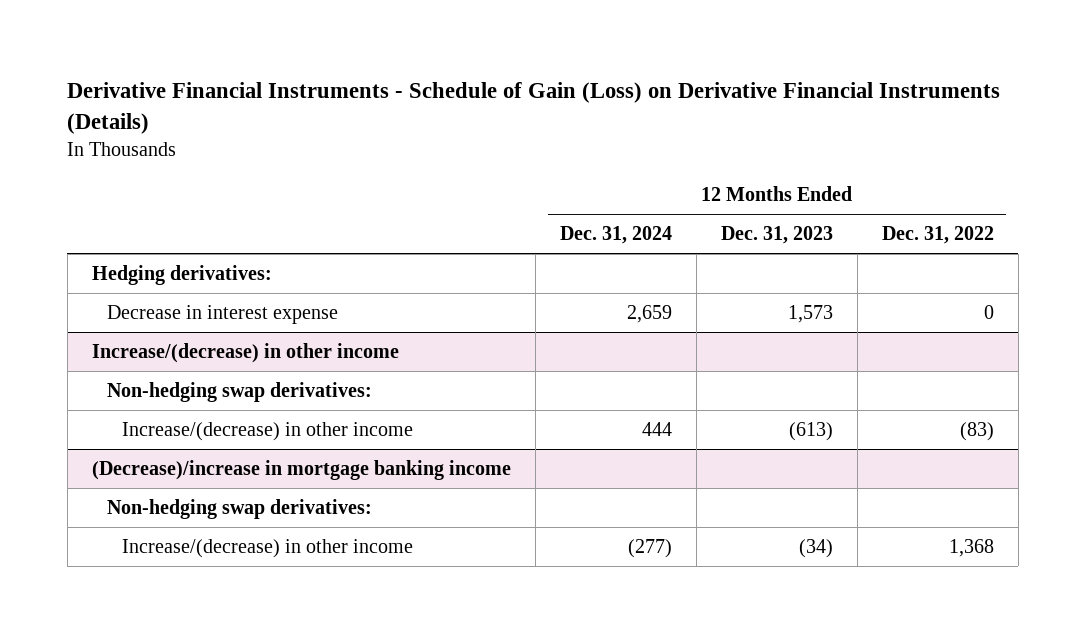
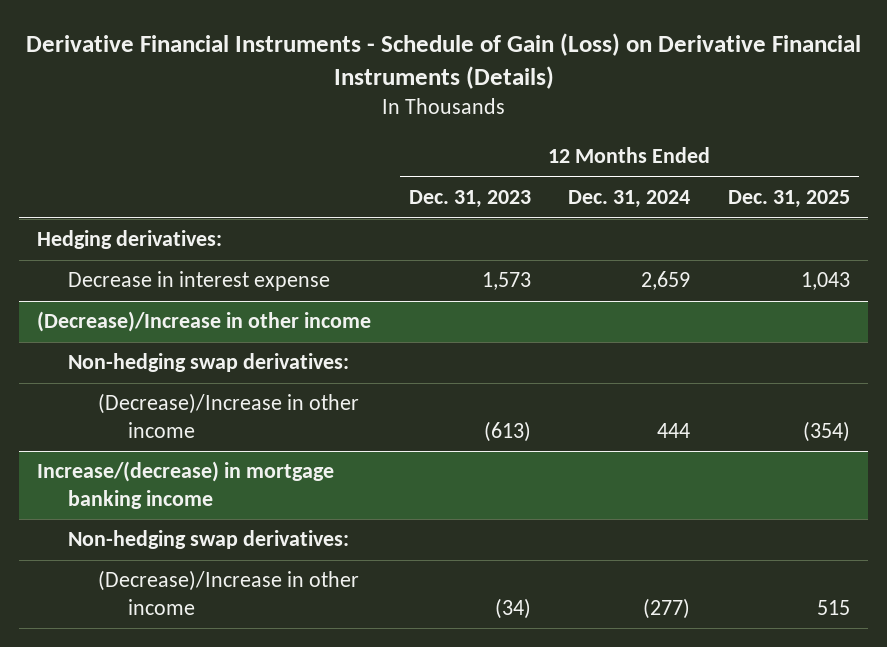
- | 12 Months Ended Dec. 31, 2024 | 12 Months Ended Dec. 31, 2023 | 12 Months Ended Dec. 31, 2022
+ | 12 Months Ended Dec. 31, 2023 | 12 Months Ended Dec. 31, 2024 | 12 Months Ended Dec. 31, 2025
- Increase/(decrease) in other income
+ (Decrease)/Increase in other income
- Increase/(decrease) in other income | 444 | (613) | (83)
- (Decrease)/increase in mortgage banking income
+ (Decrease)/Increase in other income | (613) | 444 | (354)
+ Increase/(decrease) in mortgage banking income
- Increase/(decrease) in other income | (277) | (34) | 1,368
+ (Decrease)/Increase in other income | (34) | (277) | 515

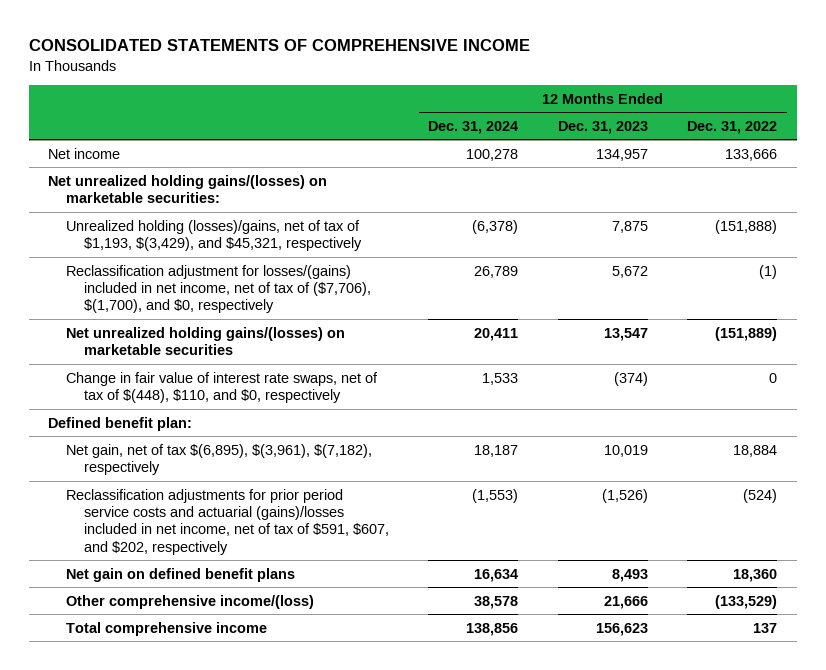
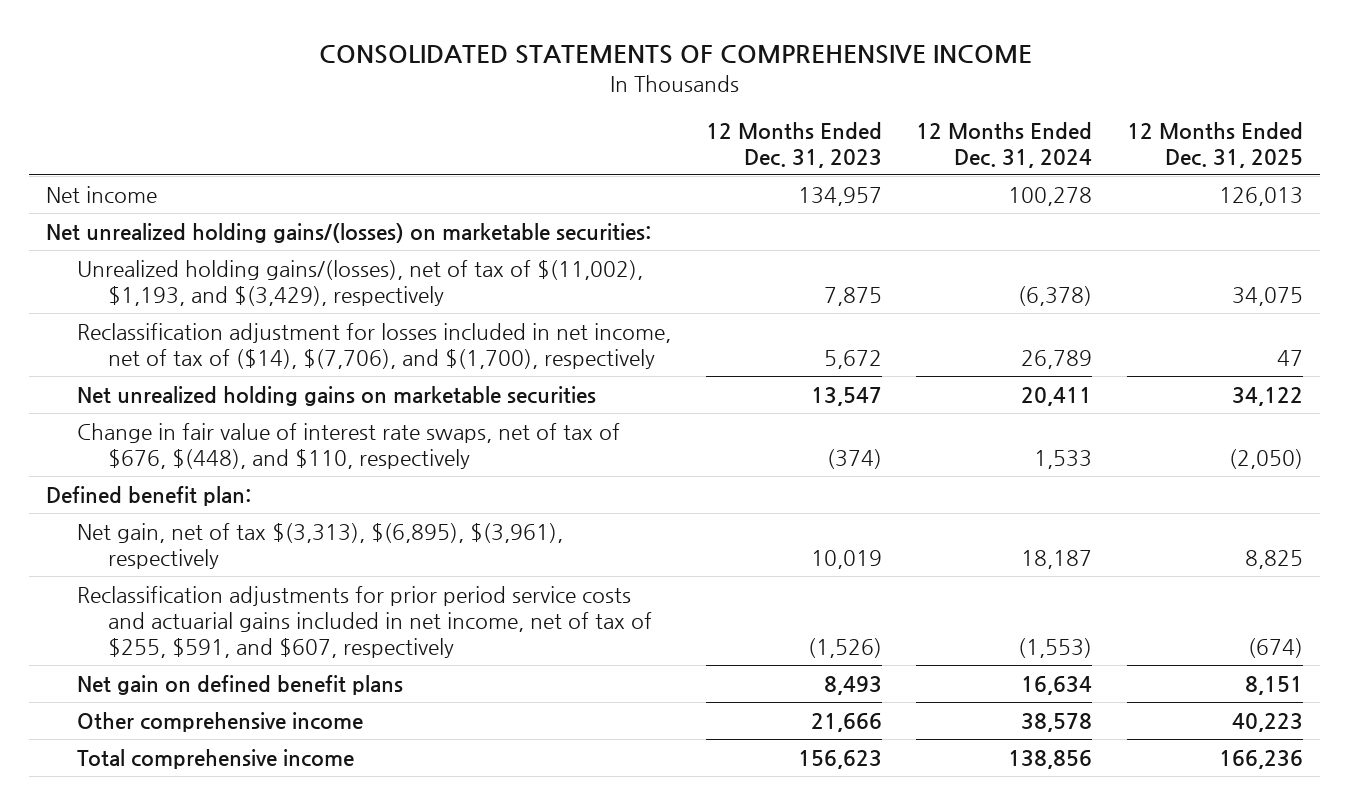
- | 12 Months Ended Dec. 31, 2024 | 12 Months Ended Dec. 31, 2023 | 12 Months Ended Dec. 31, 2022
+ | 12 Months Ended Dec. 31, 2023 | 12 Months Ended Dec. 31, 2024 | 12 Months Ended Dec. 31, 2025
- Unrealized holding (losses)/gains, net of tax of $1,193, $(3,429), and $45,321, respectively | (6,378) | 7,875 | (151,888)
- Reclassification adjustment for losses/(gains) included in net income, net of tax of ($7,706), $(1,700), and $0, respectively | 26,789 | 5,672 | (1)
- Net unrealized holding gains/(losses) on marketable securities | 20,411 | 13,547 | (151,889)
- Change in fair value of interest rate swaps, net of tax of $(448), $110, and $0, respectively | 1,533 | (374) | 0
+ Unrealized holding gains/(losses), net of tax of $(11,002), $1,193, and $(3,429), respectively | 7,875 | (6,378) | 34,075
+ Reclassification adjustment for losses included in net income, net of tax of ($14), $(7,706), and $(1,700), respectively | 5,672 | 26,789 | 47
+ Net unrealized holding gains on marketable securities | 13,547 | 20,411 | 34,122
+ Change in fair value of interest rate swaps, net of tax of $676, $(448), and $110, respectively | (374) | 1,533 | (2,050)
- Net gain, net of tax $(6,895), $(3,961), $(7,182), respectively | 18,187 | 10,019 | 18,884
- Reclassification adjustments for prior period service costs and actuarial (gains)/losses included in net income, net of tax of $591, $607, and $202, respectively | (1,553) | (1,526) | (524)
+ Net gain, net of tax $(3,313), $(6,895), $(3,961), respectively | 10,019 | 18,187 | 8,825
+ Reclassification adjustments for prior period service costs and actuarial gains included in net income, net of tax of $255, $591, and $607, respectively | (1,526) | (1,553) | (674)
- Other comprehensive income/(loss) | 38,578 | 21,666 | (133,529)
+ Other comprehensive income | 21,666 | 38,578 | 40,223

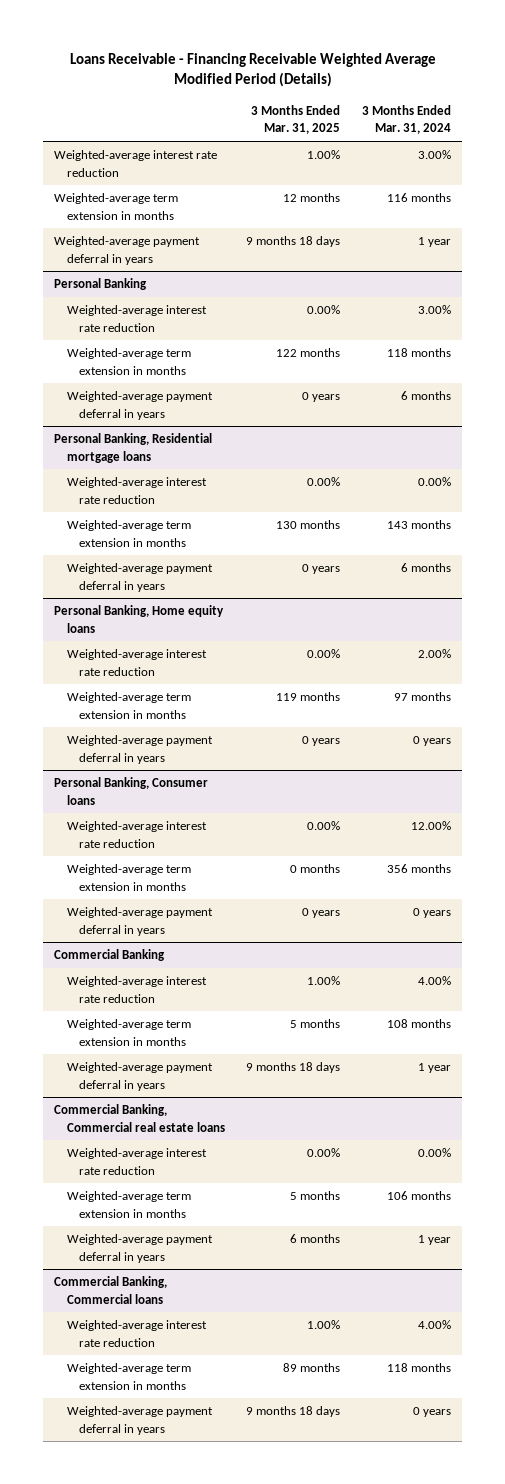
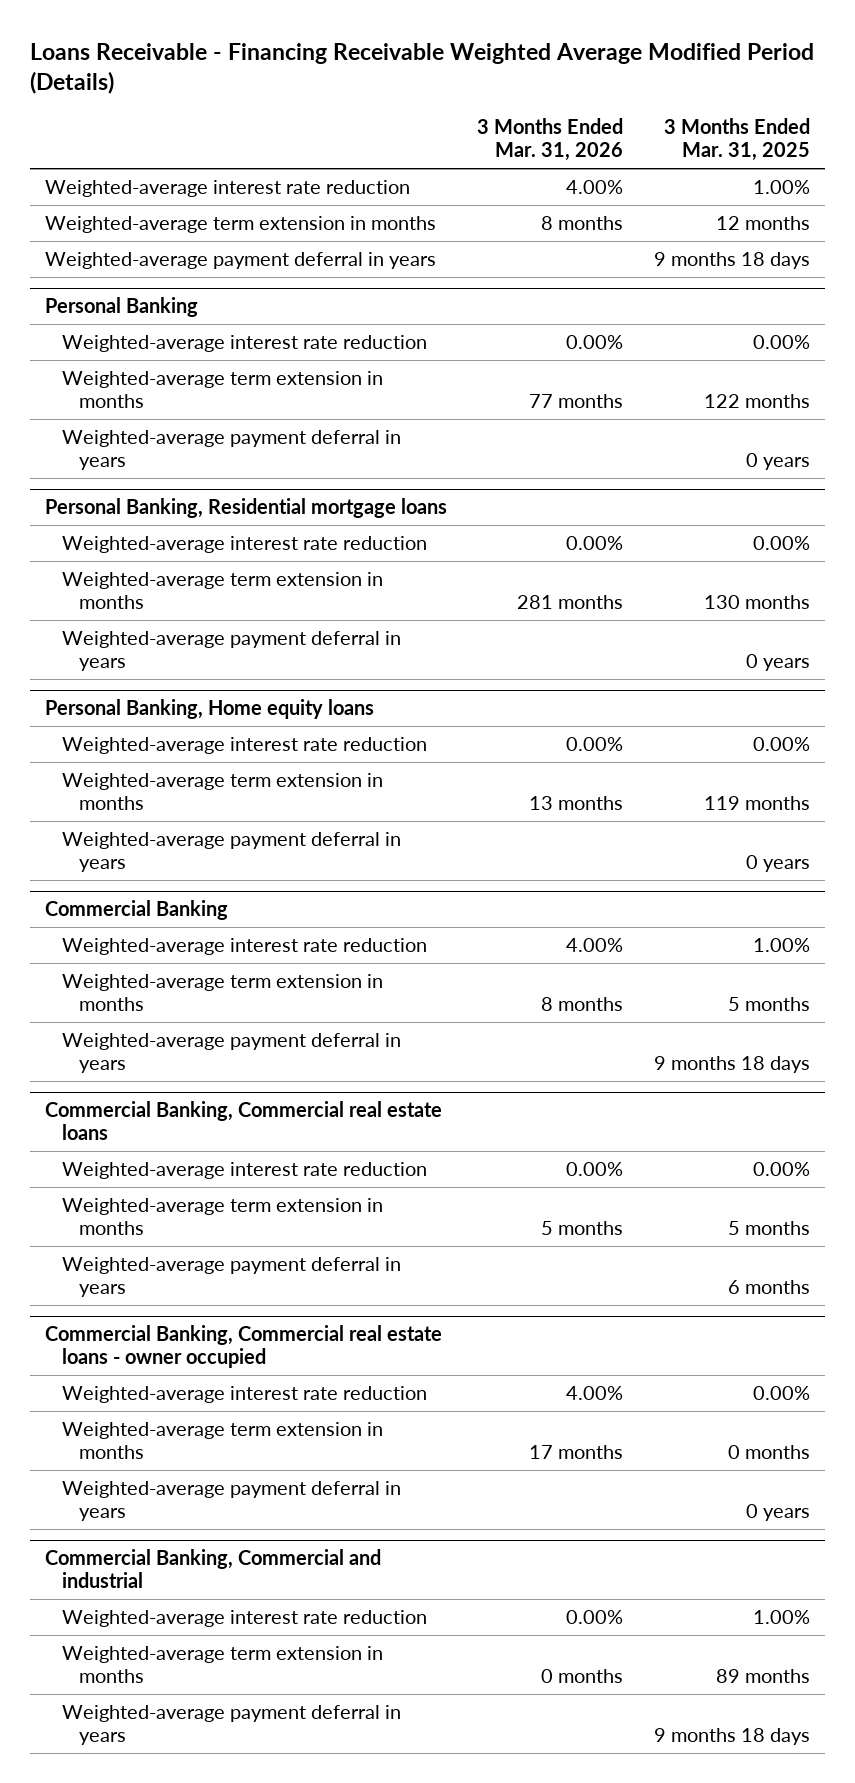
- | 3 Months Ended Mar. 31, 2025 | 3 Months Ended Mar. 31, 2024
+ | 3 Months Ended Mar. 31, 2026 | 3 Months Ended Mar. 31, 2025
- Personal Banking, Consumer loans
- Weighted-average interest rate reduction | 0.00% | 12.00%
- Weighted-average term extension in months | 0 months | 356 months
- Weighted-average payment deferral in years | 0 years | 0 years
- Commercial Banking, Commercial loans
+ Commercial Banking, Commercial real estate loans - owner occupied
+ Weighted-average interest rate reduction | 4.00% | 0.00%
+ Weighted-average term extension in months | 17 months | 0 months
+ Weighted-average payment deferral in years | | 0 years
+ Commercial Banking, Commercial and industrial

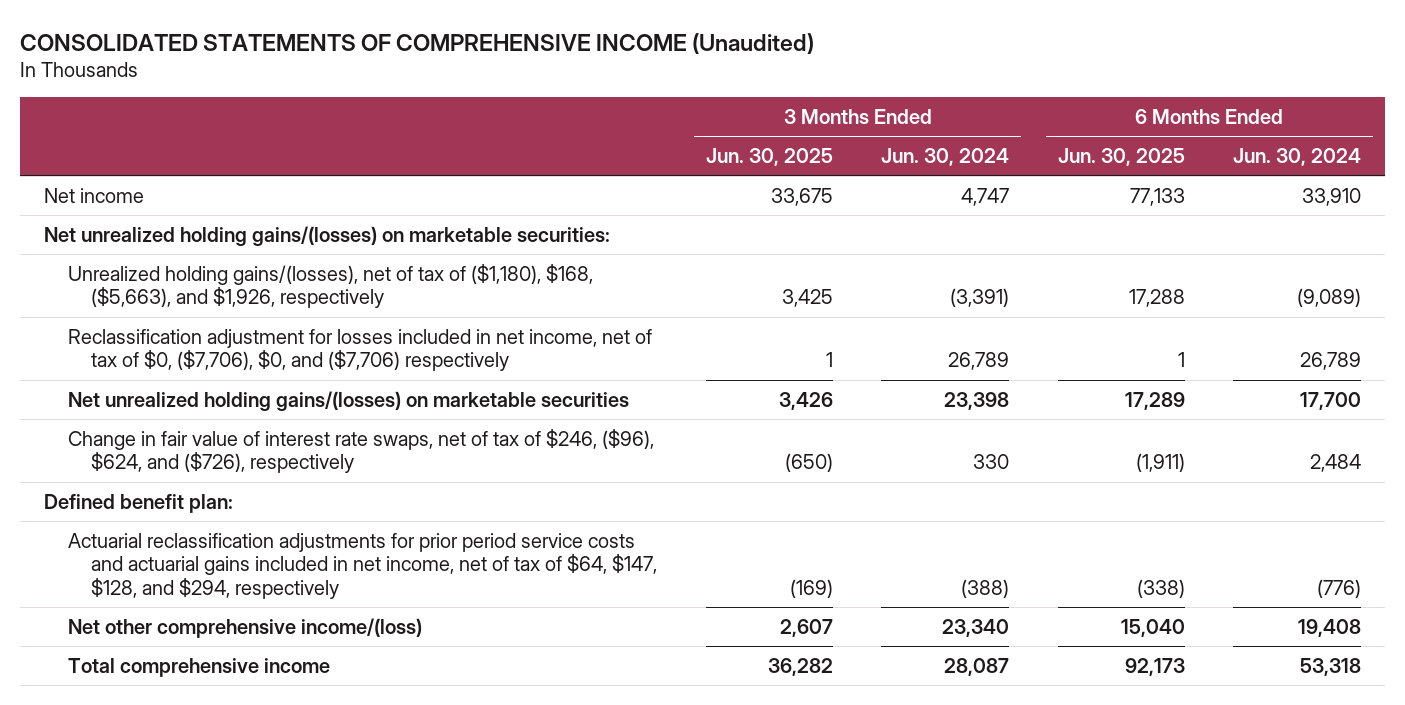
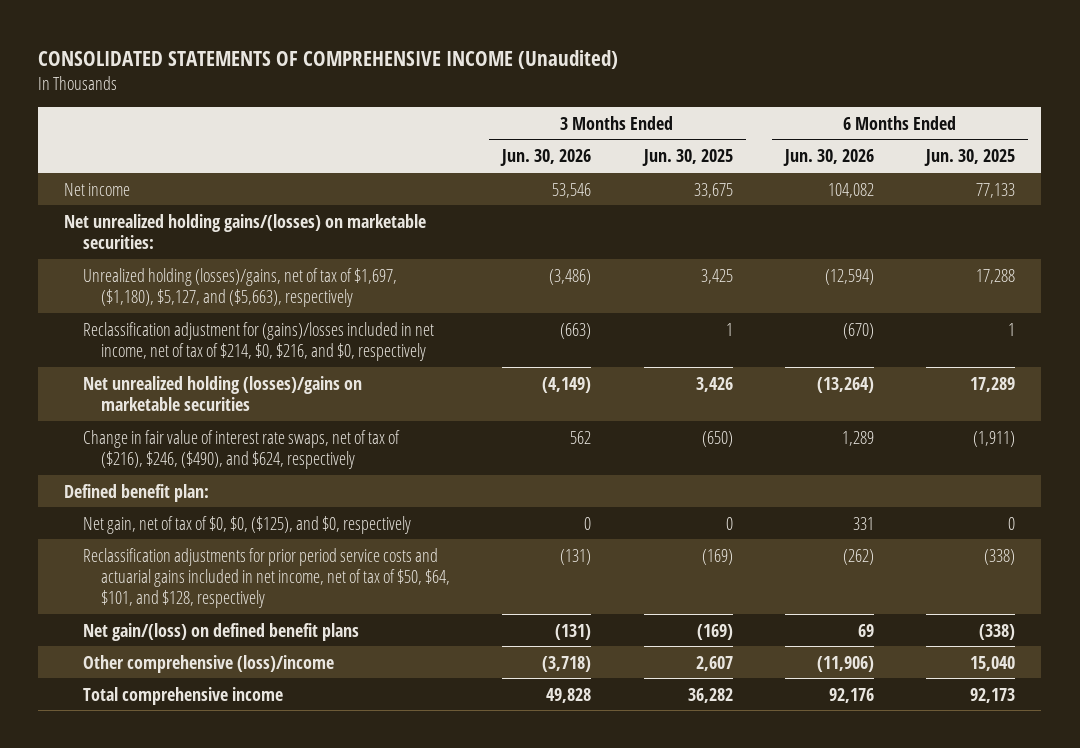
- | 3 Months Ended Jun. 30, 2025 | 3 Months Ended Jun. 30, 2024 | 6 Months Ended Jun. 30, 2025 | 6 Months Ended Jun. 30, 2024
+ | 3 Months Ended Jun. 30, 2026 | 3 Months Ended Jun. 30, 2025 | 6 Months Ended Jun. 30, 2026 | 6 Months Ended Jun. 30, 2025
- Unrealized holding gains/(losses), net of tax of ($1,180), $168, ($5,663), and $1,926, respectively | 3,425 | (3,391) | 17,288 | (9,089)
- Reclassification adjustment for losses included in net income, net of tax of $0, ($7,706), $0, and ($7,706) respectively | 1 | 26,789 | 1 | 26,789
- Net unrealized holding gains/(losses) on marketable securities | 3,426 | 23,398 | 17,289 | 17,700
- Change in fair value of interest rate swaps, net of tax of $246, ($96), $624, and ($726), respectively | (650) | 330 | (1,911) | 2,484
+ Unrealized holding (losses)/gains, net of tax of $1,697, ($1,180), $5,127, and ($5,663), respectively | (3,486) | 3,425 | (12,594) | 17,288
+ Reclassification adjustment for (gains)/losses included in net income, net of tax of $214, $0, $216, and $0, respectively | (663) | 1 | (670) | 1
+ Net unrealized holding (losses)/gains on marketable securities | (4,149) | 3,426 | (13,264) | 17,289
+ Change in fair value of interest rate swaps, net of tax of ($216), $246, ($490), and $624, respectively | 562 | (650) | 1,289 | (1,911)
- Actuarial reclassification adjustments for prior period service costs and actuarial gains included in net income, net of tax of $64, $147, $128, and $294, respectively | (169) | (388) | (338) | (776)
- Net other comprehensive income/(loss) | 2,607 | 23,340 | 15,040 | 19,408
+ Net gain, net of tax of $0, $0, ($125), and $0, respectively | 0 | 0 | 331 | 0
+ Reclassification adjustments for prior period service costs and actuarial gains included in net income, net of tax of $50, $64, $101, and $128, respectively | (131) | (169) | (262) | (338)
+ Net gain/(loss) on defined benefit plans | (131) | (169) | 69 | (338)
+ Other comprehensive (loss)/income | (3,718) | 2,607 | (11,906) | 15,040

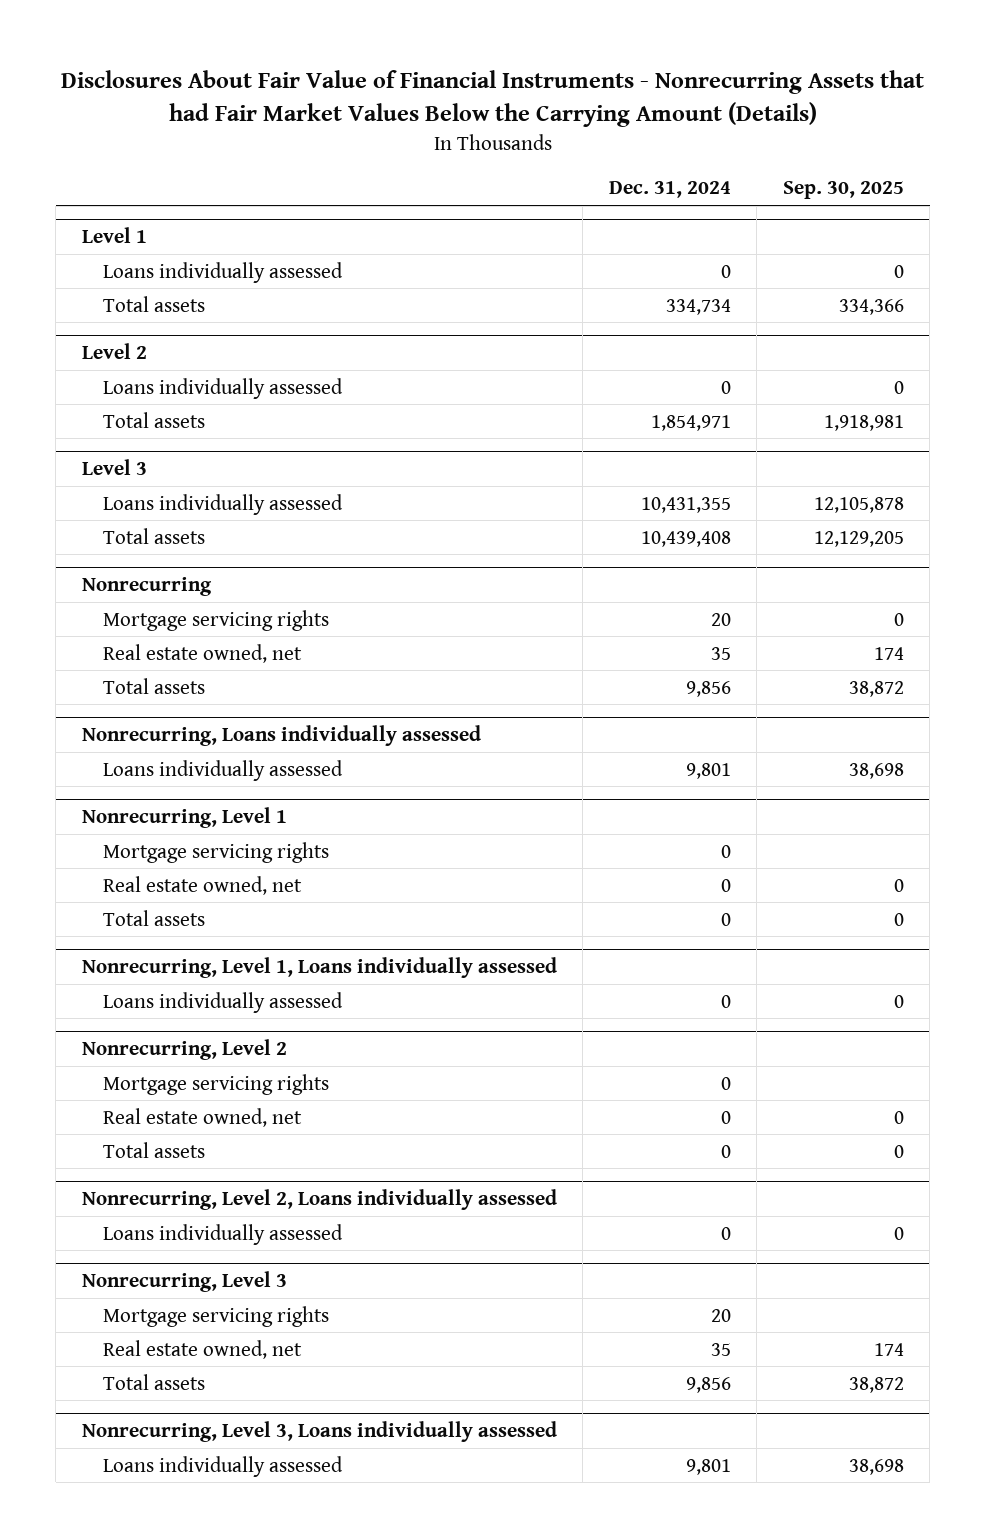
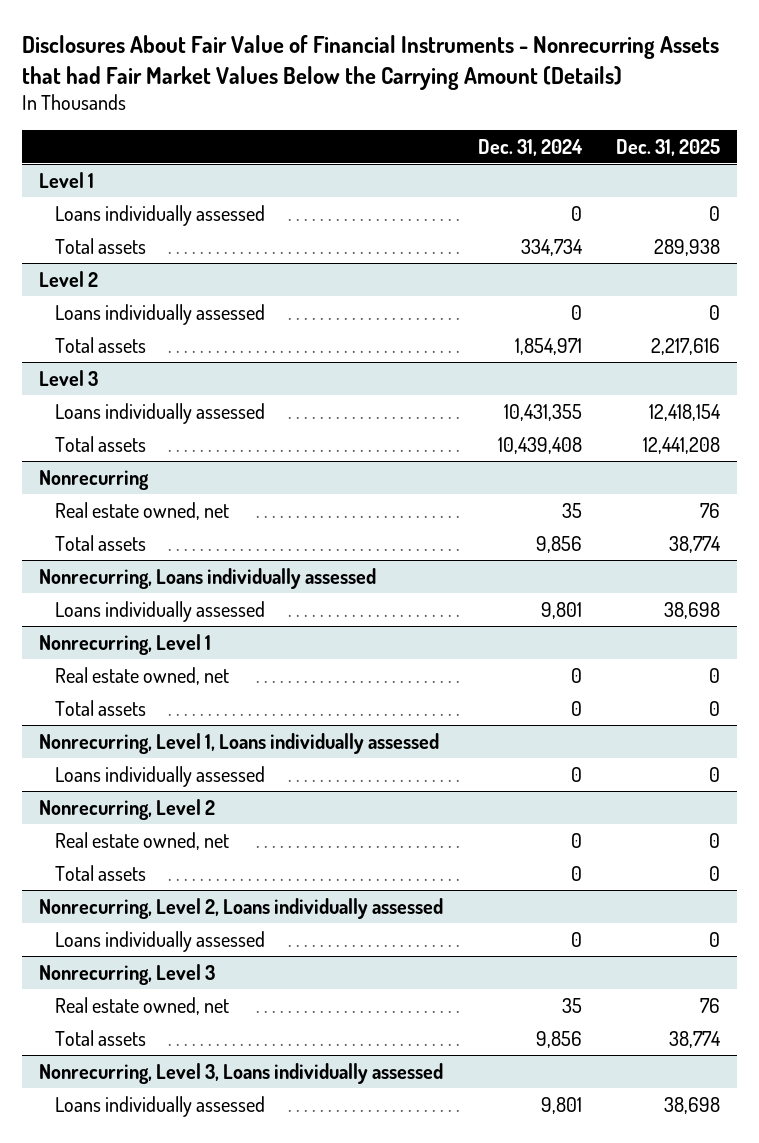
- | Dec. 31, 2024 | Sep. 30, 2025
+ | Dec. 31, 2024 | Dec. 31, 2025
@ Nonrecurring
- Mortgage servicing rights | 20 | 0
@ Nonrecurring, Level 1
- Mortgage servicing rights | 0 |
@ Nonrecurring, Level 2
- Mortgage servicing rights | 0 |
@ Nonrecurring, Level 3
- Mortgage servicing rights | 20 |

